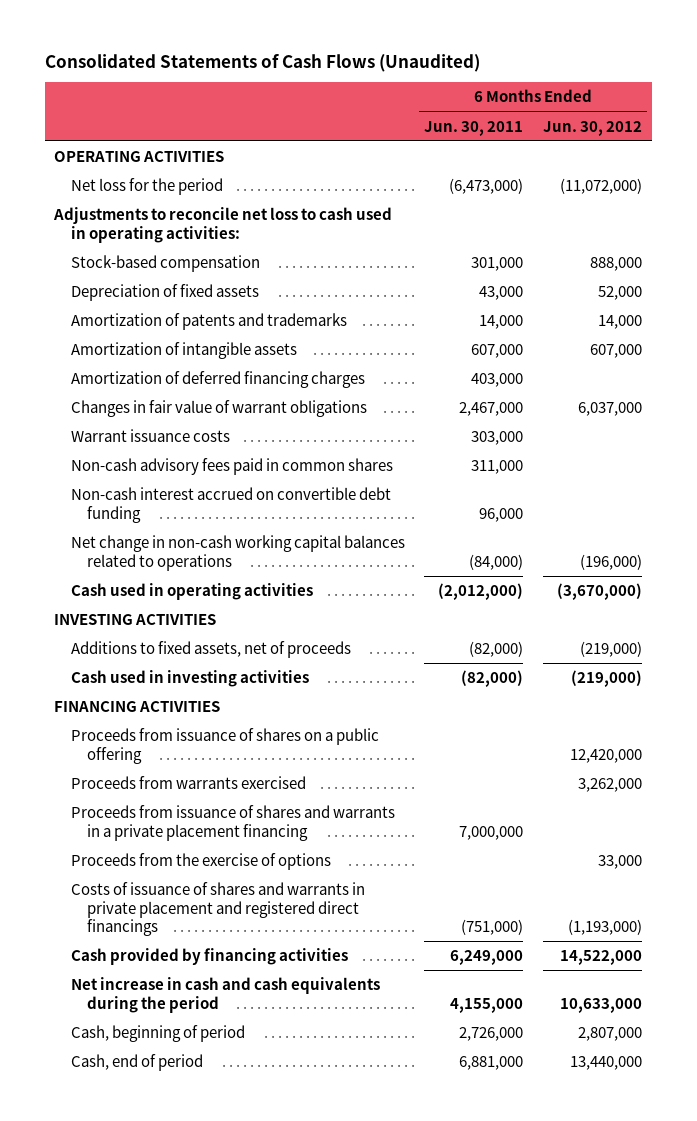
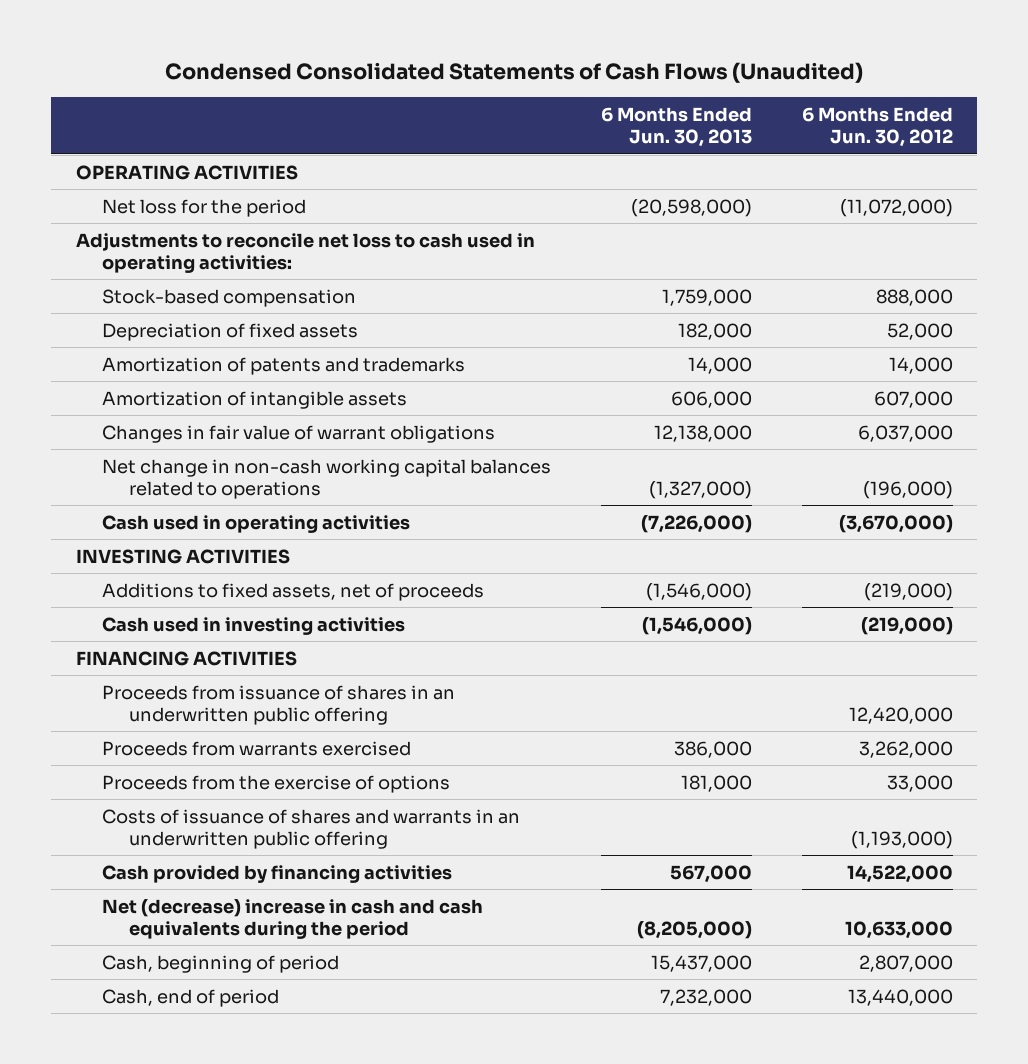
- Consolidated Statements of Cash Flows (Unaudited)
+ Condensed Consolidated Statements of Cash Flows (Unaudited)
- | 6 Months Ended Jun. 30, 2011 | 6 Months Ended Jun. 30, 2012
+ | 6 Months Ended Jun. 30, 2013 | 6 Months Ended Jun. 30, 2012
- Amortization of deferred financing charges | 403,000 |
- Warrant issuance costs | 303,000 |
- Non-cash advisory fees paid in common shares | 311,000 |
- Non-cash interest accrued on convertible debt funding | 96,000 |
- Proceeds from issuance of shares on a public offering | | 12,420,000
+ Proceeds from issuance of shares in an underwritten public offering | | 12,420,000
- Proceeds from issuance of shares and warrants in a private placement financing | 7,000,000 |
- Costs of issuance of shares and warrants in private placement and registered direct financings | (751,000) | (1,193,000)
+ Costs of issuance of shares and warrants in an underwritten public offering | | (1,193,000)
- Net increase in cash and cash equivalents during the period | 4,155,000 | 10,633,000
+ Net (decrease) increase in cash and cash equivalents during the period | (8,205,000) | 10,633,000

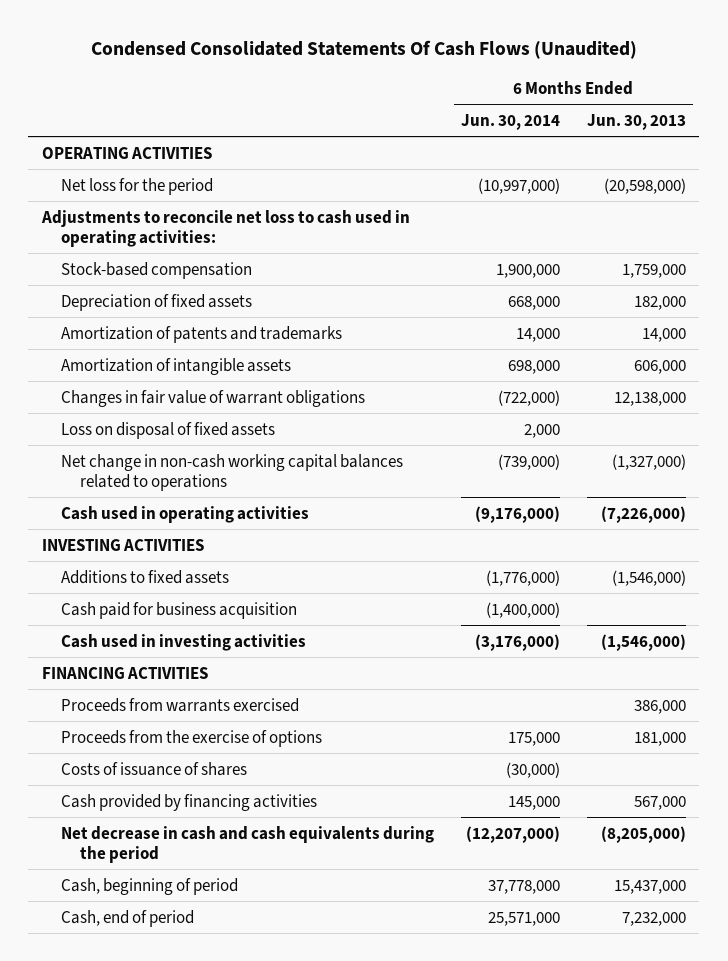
- Condensed Consolidated Statements of Cash Flows (Unaudited)
+ Condensed Consolidated Statements Of Cash Flows (Unaudited)
- | 6 Months Ended Jun. 30, 2013 | 6 Months Ended Jun. 30, 2012
+ | 6 Months Ended Jun. 30, 2014 | 6 Months Ended Jun. 30, 2013
+ Loss on disposal of fixed assets | 2,000 |
- Additions to fixed assets, net of proceeds | (1,546,000) | (219,000)
+ Additions to fixed assets | (1,776,000) | (1,546,000)
+ Cash paid for business acquisition | (1,400,000) |
- Proceeds from issuance of shares in an underwritten public offering | | 12,420,000
- Costs of issuance of shares and warrants in an underwritten public offering | | (1,193,000)
+ Costs of issuance of shares | (30,000) |
- Net (decrease) increase in cash and cash equivalents during the period | (8,205,000) | 10,633,000
+ Net decrease in cash and cash equivalents during the period | (12,207,000) | (8,205,000)

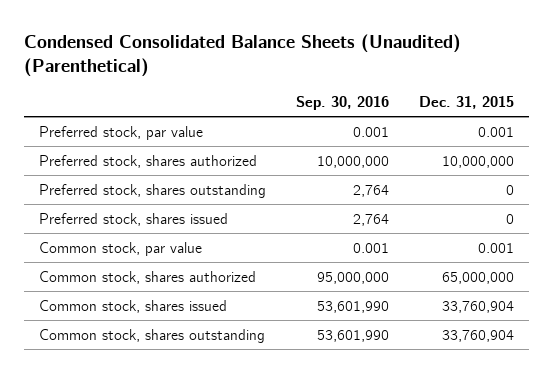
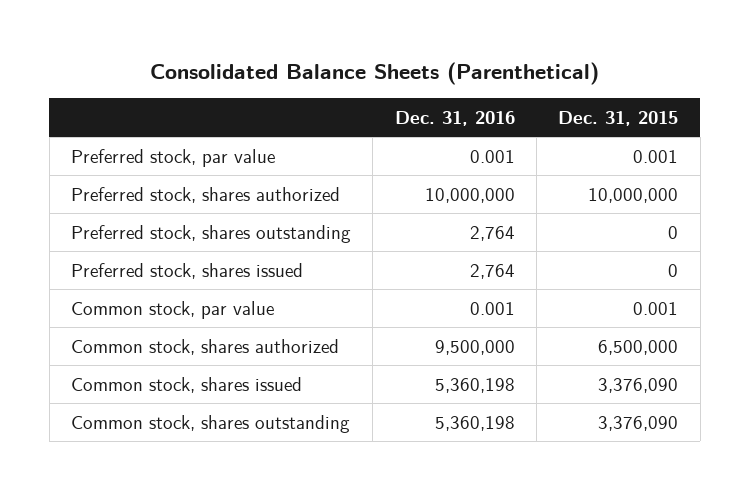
- Condensed Consolidated Balance Sheets (Unaudited) (Parenthetical)
+ Consolidated Balance Sheets (Parenthetical)
- | Sep. 30, 2016 | Dec. 31, 2015
+ | Dec. 31, 2016 | Dec. 31, 2015
- Common stock, shares authorized | 95,000,000 | 65,000,000
- Common stock, shares issued | 53,601,990 | 33,760,904
- Common stock, shares outstanding | 53,601,990 | 33,760,904
+ Common stock, shares authorized | 9,500,000 | 6,500,000
+ Common stock, shares issued | 5,360,198 | 3,376,090
+ Common stock, shares outstanding | 5,360,198 | 3,376,090

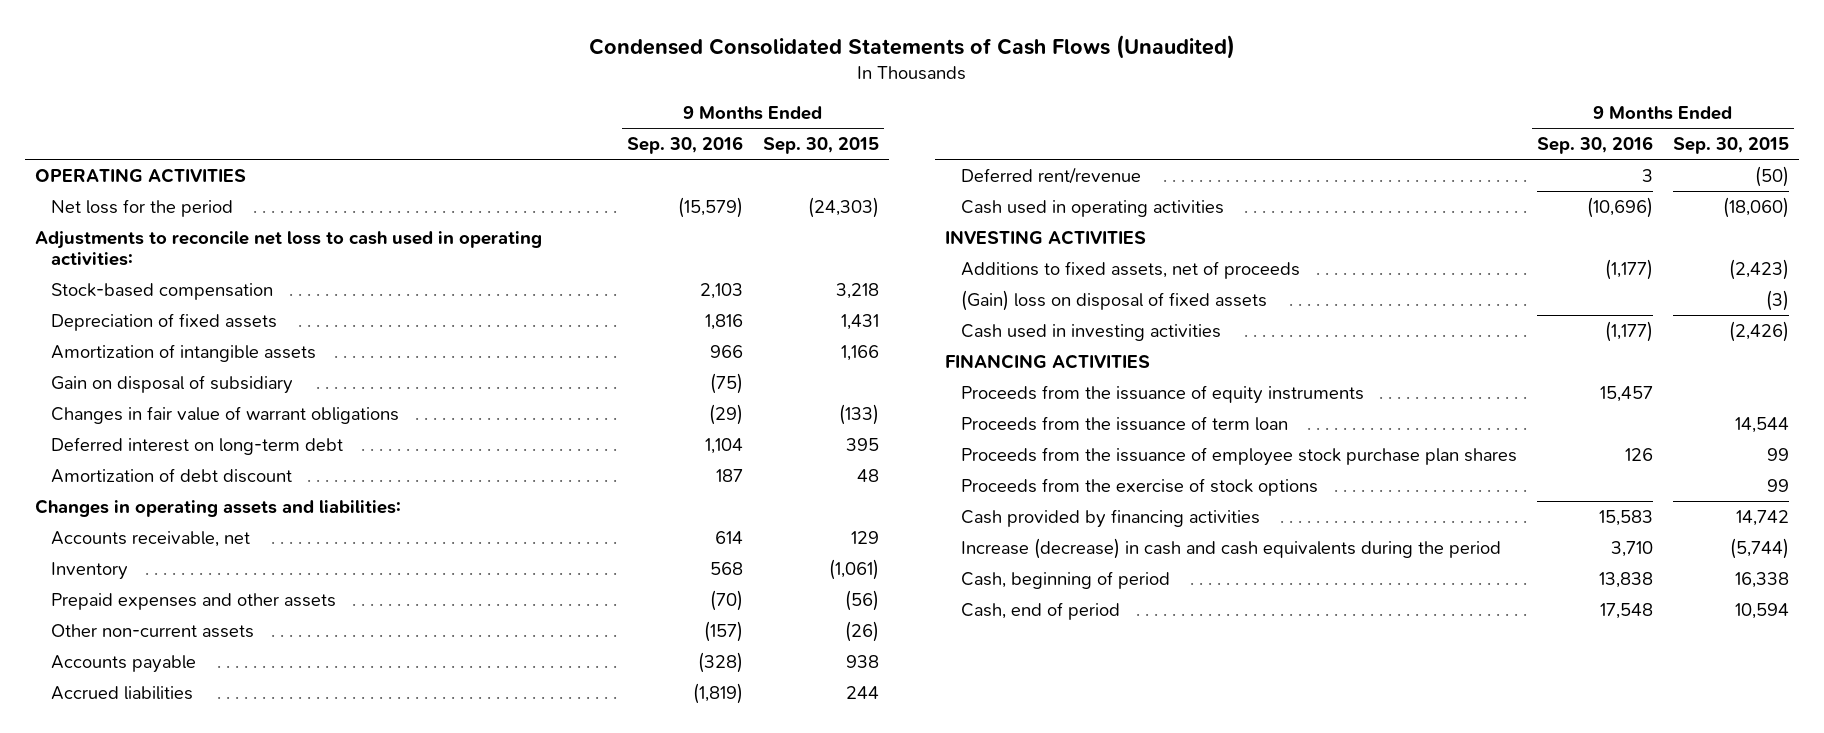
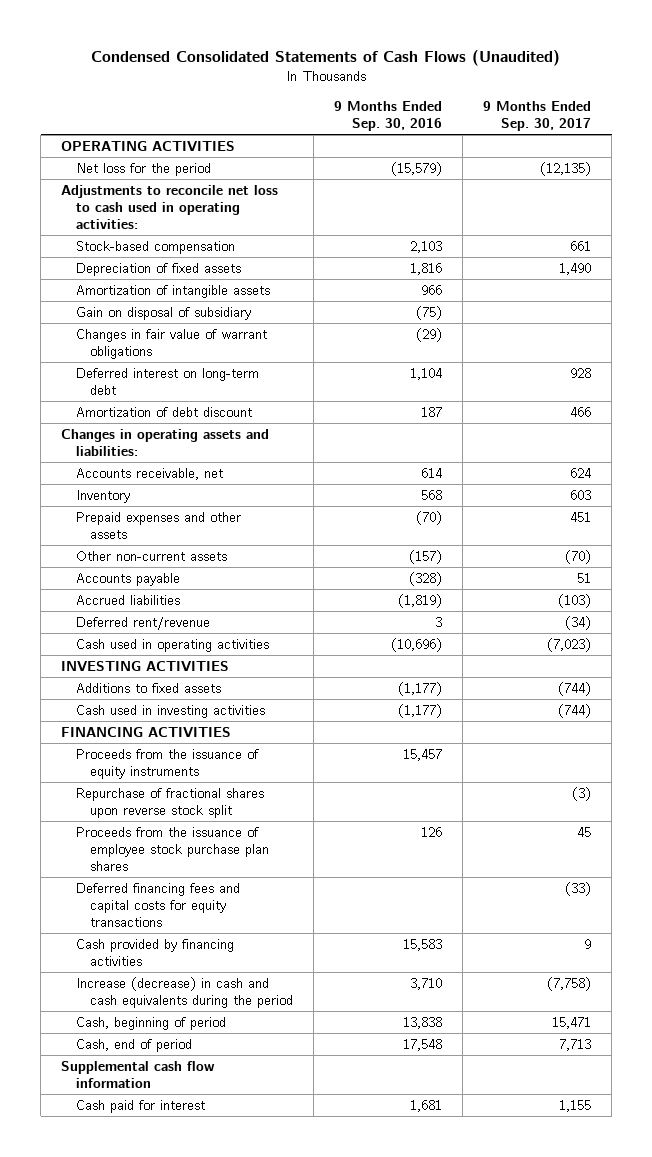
- | 9 Months Ended Sep. 30, 2016 | 9 Months Ended Sep. 30, 2015
+ | 9 Months Ended Sep. 30, 2016 | 9 Months Ended Sep. 30, 2017
- Additions to fixed assets, net of proceeds | (1,177) | (2,423)
- (Gain) loss on disposal of fixed assets | | (3)
+ Additions to fixed assets | (1,177) | (744)
- Proceeds from the issuance of term loan | | 14,544
+ Repurchase of fractional shares upon reverse stock split | | (3)
- Proceeds from the exercise of stock options | | 99
+ Deferred financing fees and capital costs for equity transactions | | (33)
+ Supplemental cash flow information
+ Cash paid for interest | 1,681 | 1,155

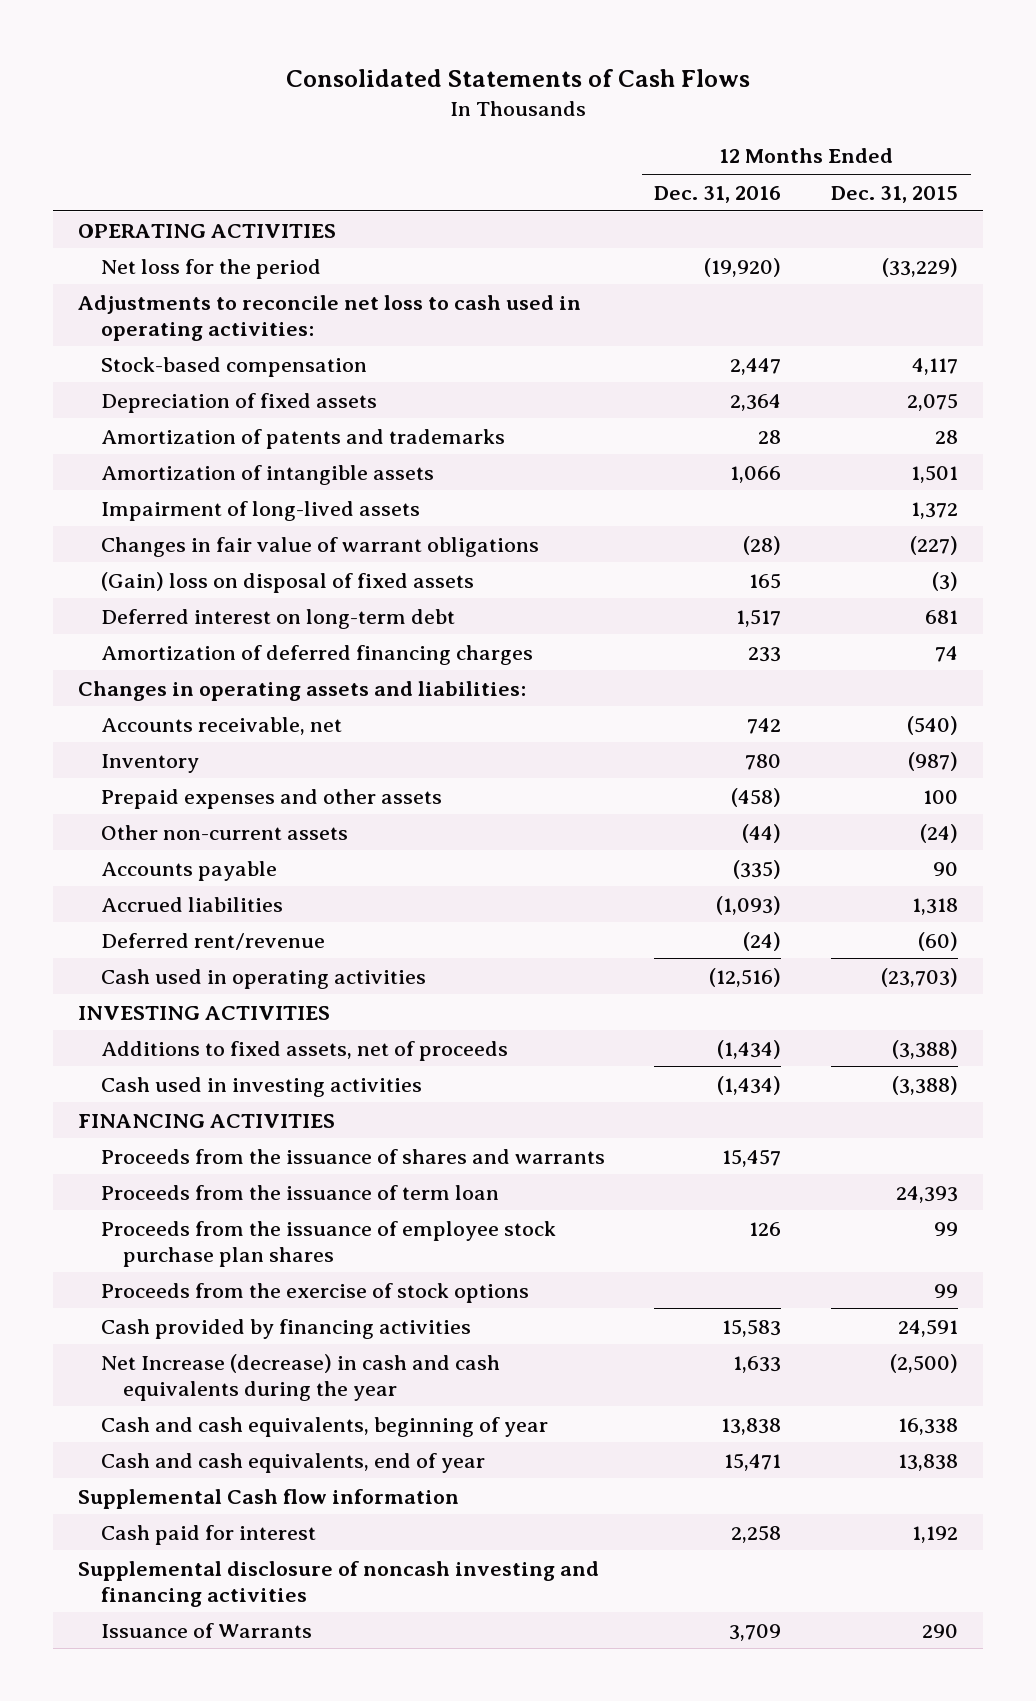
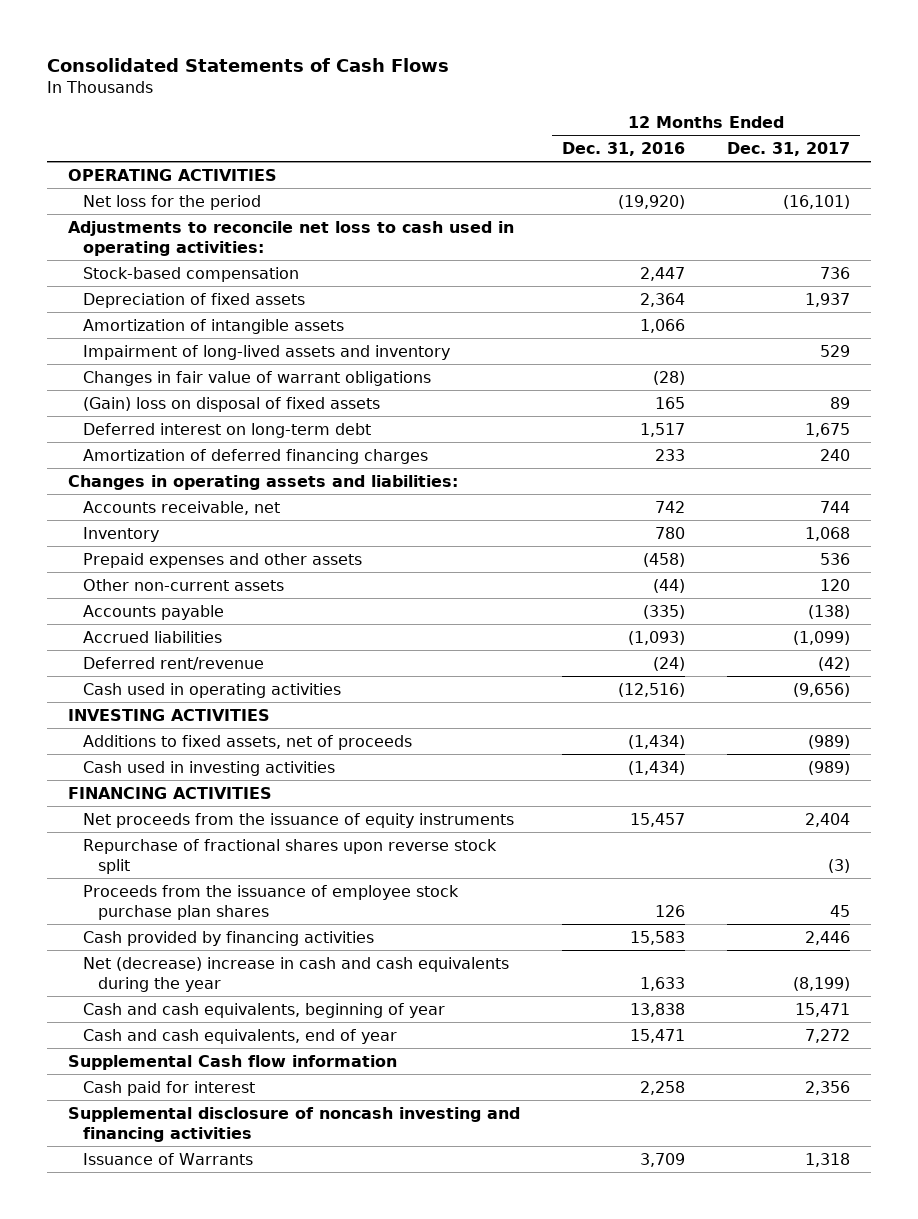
- | 12 Months Ended Dec. 31, 2016 | 12 Months Ended Dec. 31, 2015
+ | 12 Months Ended Dec. 31, 2016 | 12 Months Ended Dec. 31, 2017
- Amortization of patents and trademarks | 28 | 28
- Impairment of long-lived assets | | 1,372
+ Impairment of long-lived assets and inventory | | 529
- Proceeds from the issuance of shares and warrants | 15,457 |
- Proceeds from the issuance of term loan | | 24,393
+ Net proceeds from the issuance of equity instruments | 15,457 | 2,404
+ Repurchase of fractional shares upon reverse stock split | | (3)
- Proceeds from the exercise of stock options | | 99
- Net Increase (decrease) in cash and cash equivalents during the year | 1,633 | (2,500)
+ Net (decrease) increase in cash and cash equivalents during the year | 1,633 | (8,199)

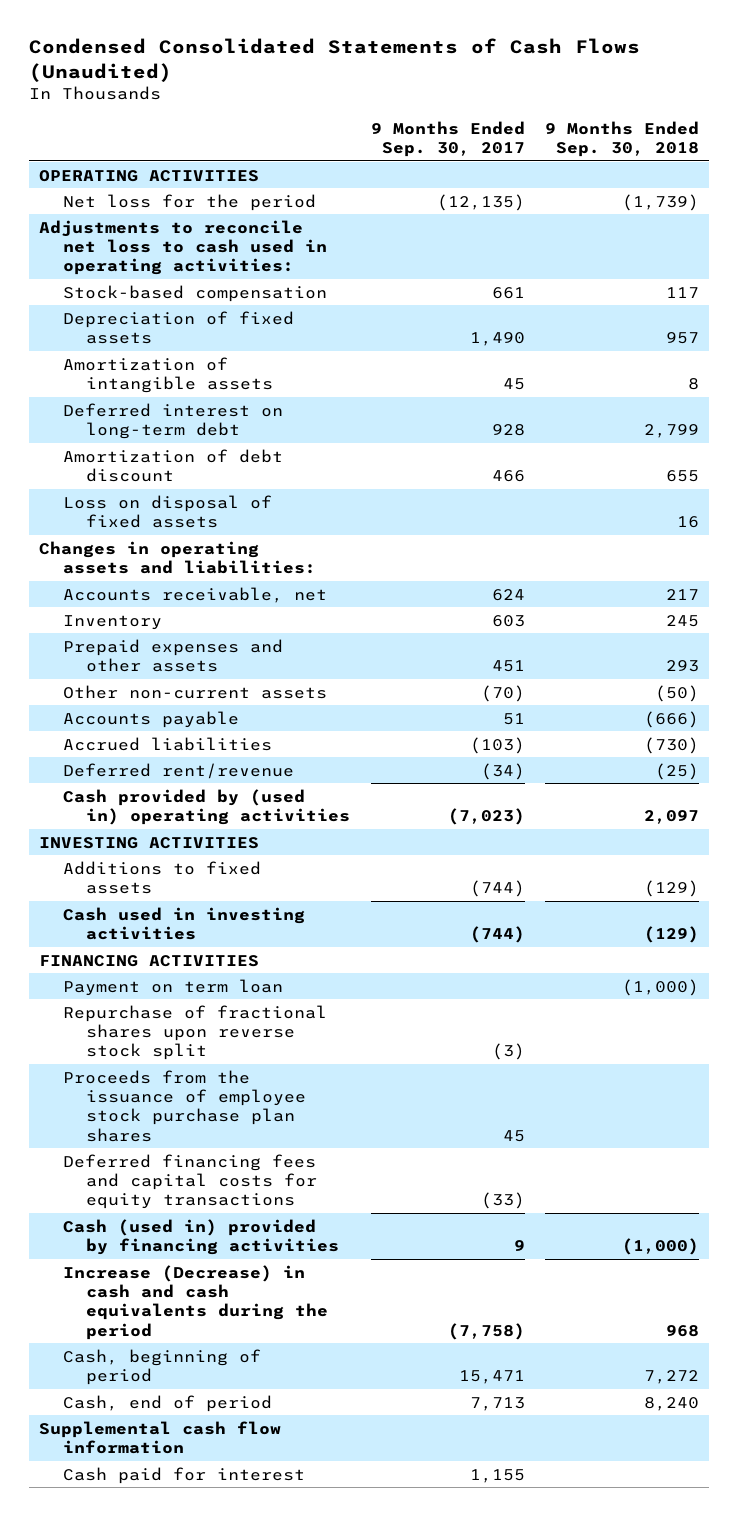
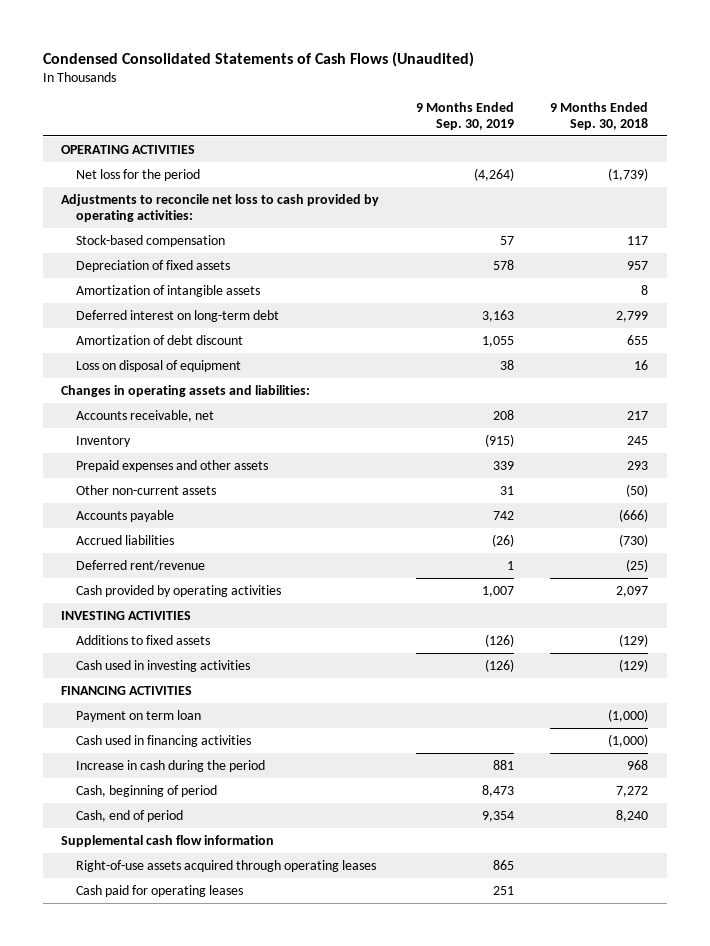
- | 9 Months Ended Sep. 30, 2017 | 9 Months Ended Sep. 30, 2018
+ | 9 Months Ended Sep. 30, 2019 | 9 Months Ended Sep. 30, 2018
- Adjustments to reconcile net loss to cash used in operating activities:
+ Adjustments to reconcile net loss to cash provided by operating activities:
- Loss on disposal of fixed assets | | 16
+ Loss on disposal of equipment | 38 | 16
- Cash provided by (used in) operating activities | (7,023) | 2,097
+ Cash provided by operating activities | 1,007 | 2,097
- Repurchase of fractional shares upon reverse stock split | (3) |
- Proceeds from the issuance of employee stock purchase plan shares | 45 |
- Deferred financing fees and capital costs for equity transactions | (33) |
- Cash (used in) provided by financing activities | 9 | (1,000)
- Increase (Decrease) in cash and cash equivalents during the period | (7,758) | 968
+ Cash used in financing activities | | (1,000)
+ Increase in cash during the period | 881 | 968
- Cash paid for interest | 1,155 |
+ Right-of-use assets acquired through operating leases | 865 |
+ Cash paid for operating leases | 251 |

